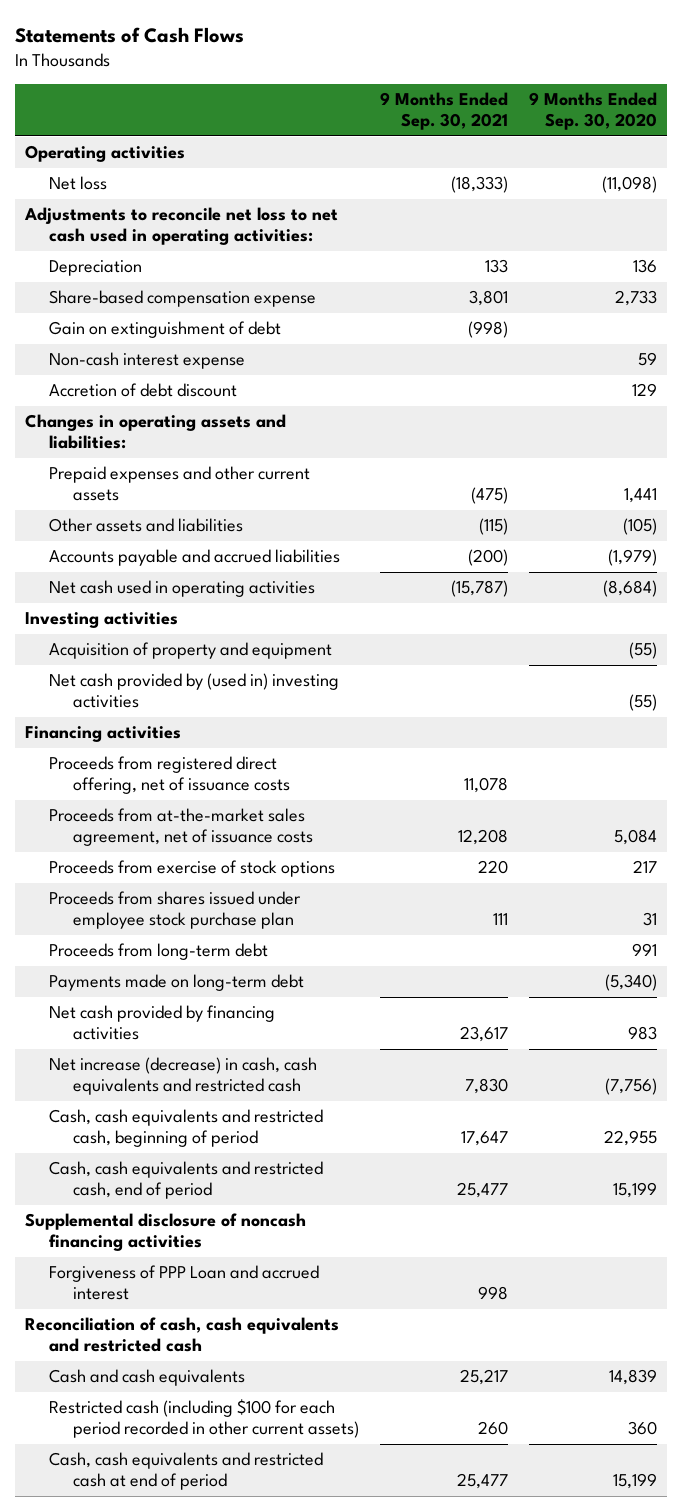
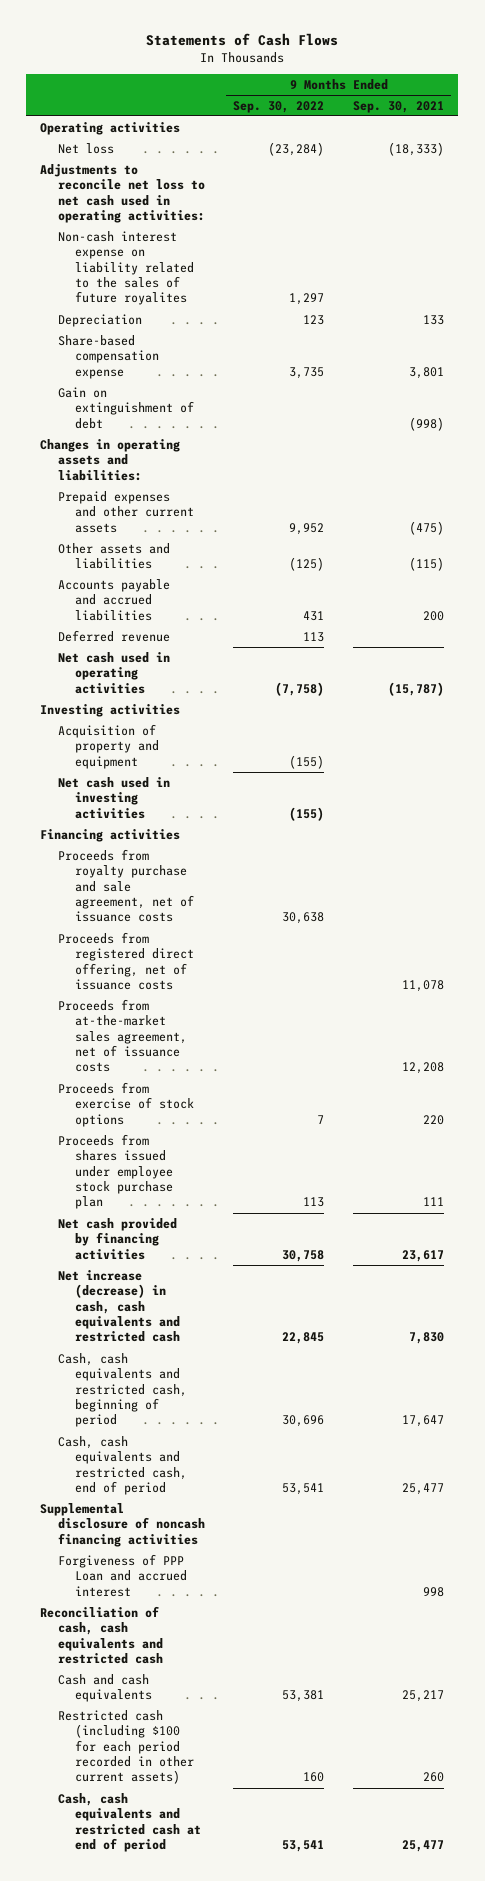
- | 9 Months Ended Sep. 30, 2021 | 9 Months Ended Sep. 30, 2020
+ | 9 Months Ended Sep. 30, 2022 | 9 Months Ended Sep. 30, 2021
+ Non-cash interest expense on liability related to the sales of future royalites | 1,297 |
- Non-cash interest expense | | 59
- Accretion of debt discount | | 129
- Accounts payable and accrued liabilities | (200) | (1,979)
+ Accounts payable and accrued liabilities | 431 | 200
+ Deferred revenue | 113 |
- Net cash provided by (used in) investing activities | | (55)
+ Net cash used in investing activities | (155) |
+ Proceeds from royalty purchase and sale agreement, net of issuance costs | 30,638 |
- Proceeds from long-term debt | | 991
- Payments made on long-term debt | | (5,340)

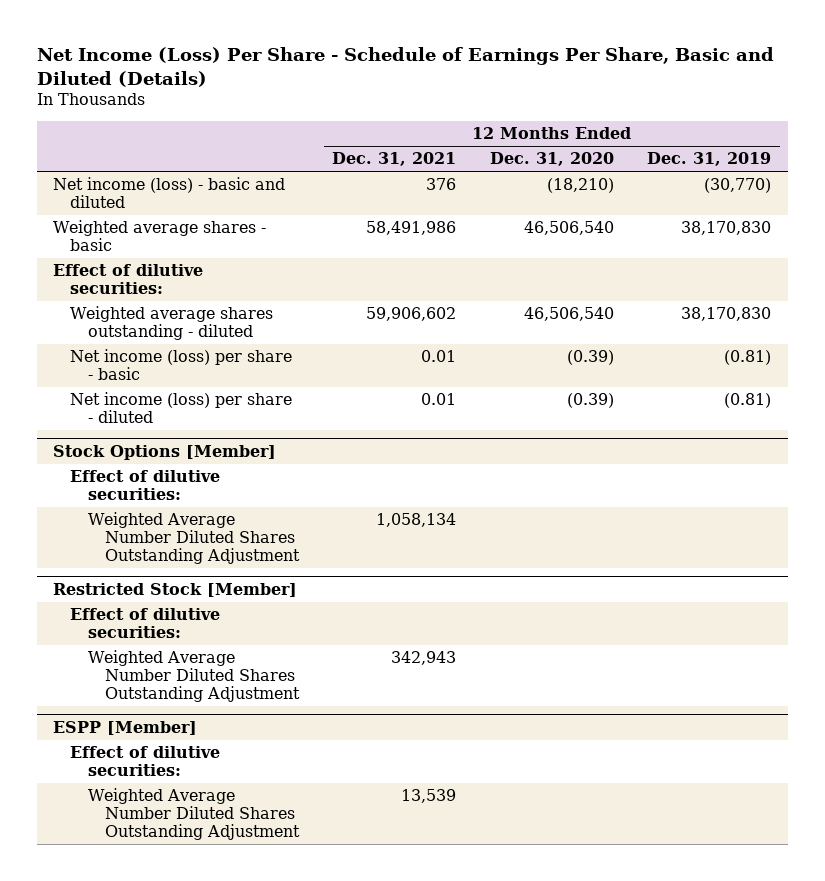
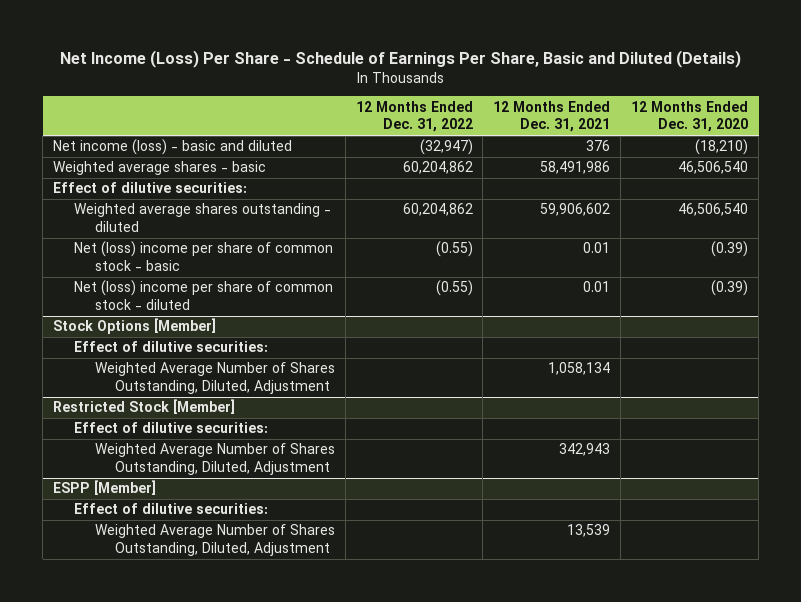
- | 12 Months Ended Dec. 31, 2021 | 12 Months Ended Dec. 31, 2020 | 12 Months Ended Dec. 31, 2019
+ | 12 Months Ended Dec. 31, 2022 | 12 Months Ended Dec. 31, 2021 | 12 Months Ended Dec. 31, 2020
- Net income (loss) per share - basic | 0.01 | (0.39) | (0.81)
- Net income (loss) per share - diluted | 0.01 | (0.39) | (0.81)
+ Net (loss) income per share of common stock - basic | (0.55) | 0.01 | (0.39)
+ Net (loss) income per share of common stock - diluted | (0.55) | 0.01 | (0.39)
@ Stock Options [Member]
- Weighted Average Number Diluted Shares Outstanding Adjustment | 1,058,134 | |
+ Weighted Average Number of Shares Outstanding, Diluted, Adjustment | | 1,058,134 |
@ Restricted Stock [Member]
- Weighted Average Number Diluted Shares Outstanding Adjustment | 342,943 | |
+ Weighted Average Number of Shares Outstanding, Diluted, Adjustment | | 342,943 |
@ ESPP [Member]
- Weighted Average Number Diluted Shares Outstanding Adjustment | 13,539 | |
+ Weighted Average Number of Shares Outstanding, Diluted, Adjustment | | 13,539 |

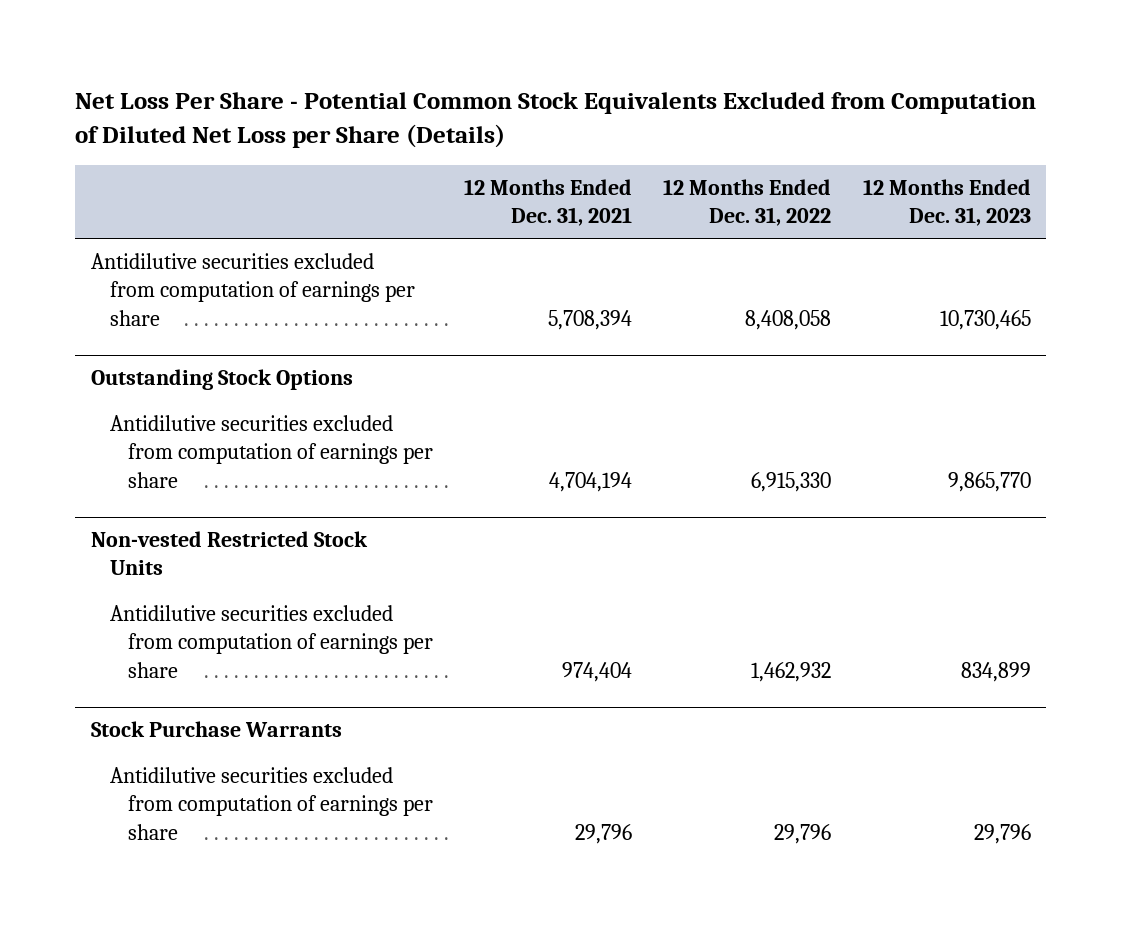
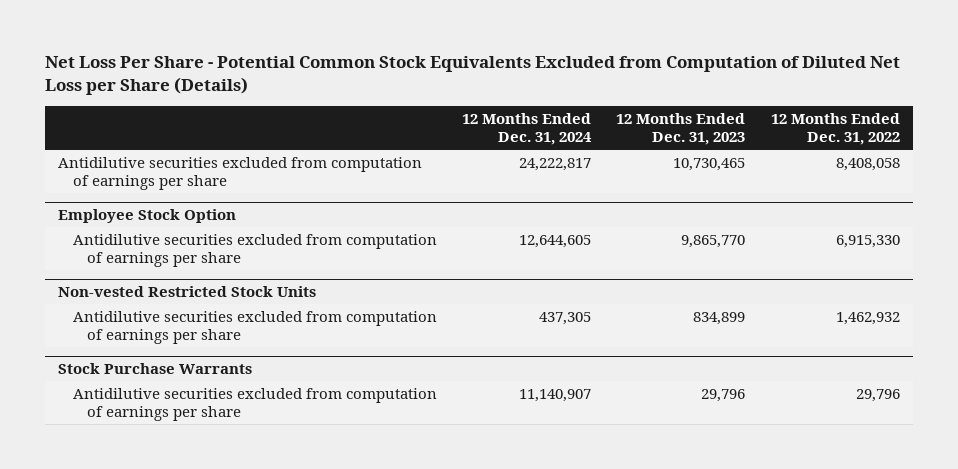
- | 12 Months Ended Dec. 31, 2021 | 12 Months Ended Dec. 31, 2022 | 12 Months Ended Dec. 31, 2023
+ | 12 Months Ended Dec. 31, 2024 | 12 Months Ended Dec. 31, 2023 | 12 Months Ended Dec. 31, 2022
- Outstanding Stock Options
+ Employee Stock Option

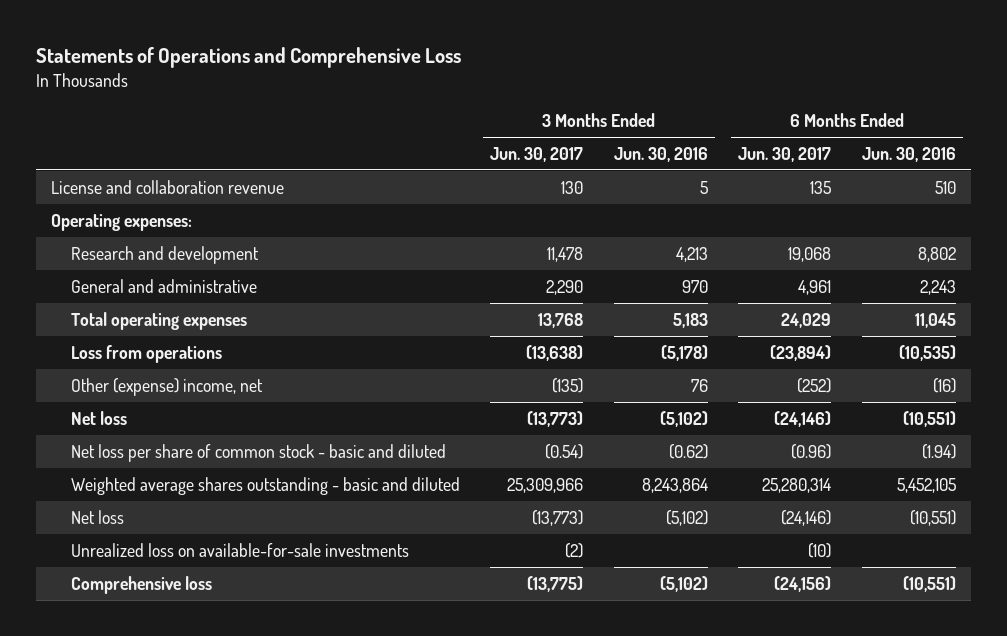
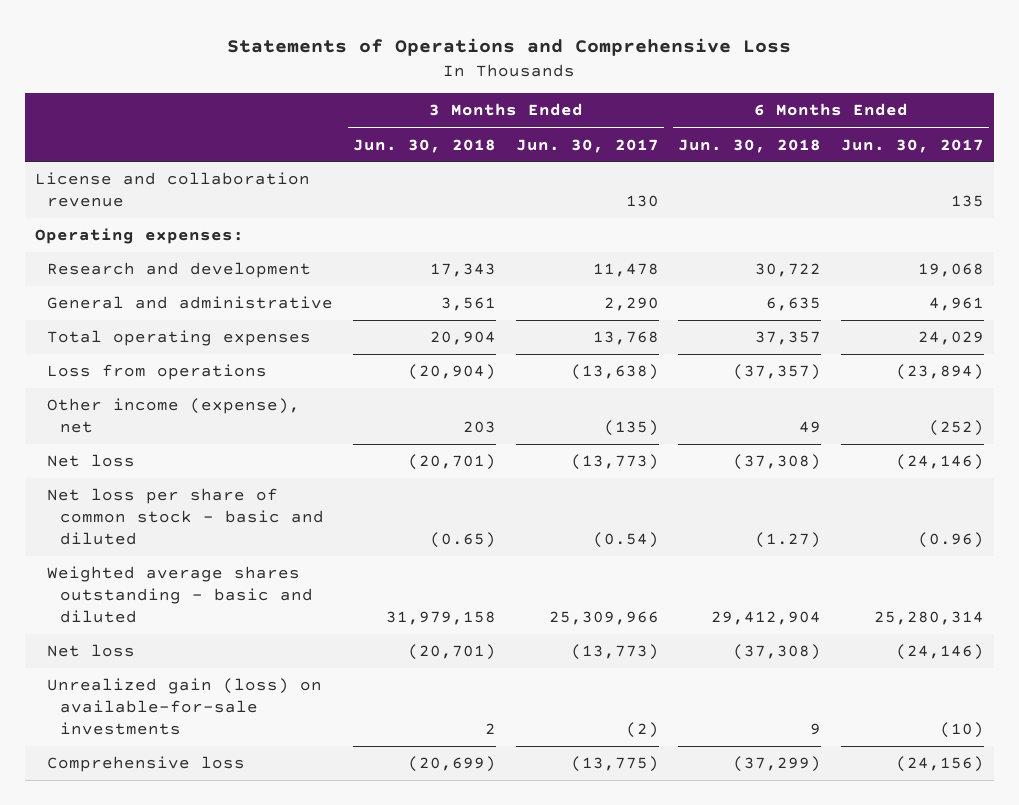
- | 3 Months Ended Jun. 30, 2017 | 3 Months Ended Jun. 30, 2016 | 6 Months Ended Jun. 30, 2017 | 6 Months Ended Jun. 30, 2016
+ | 3 Months Ended Jun. 30, 2018 | 3 Months Ended Jun. 30, 2017 | 6 Months Ended Jun. 30, 2018 | 6 Months Ended Jun. 30, 2017
- Other (expense) income, net | (135) | 76 | (252) | (16)
+ Other income (expense), net | 203 | (135) | 49 | (252)
- Unrealized loss on available-for-sale investments | (2) | | (10) |
+ Unrealized gain (loss) on available-for-sale investments | 2 | (2) | 9 | (10)

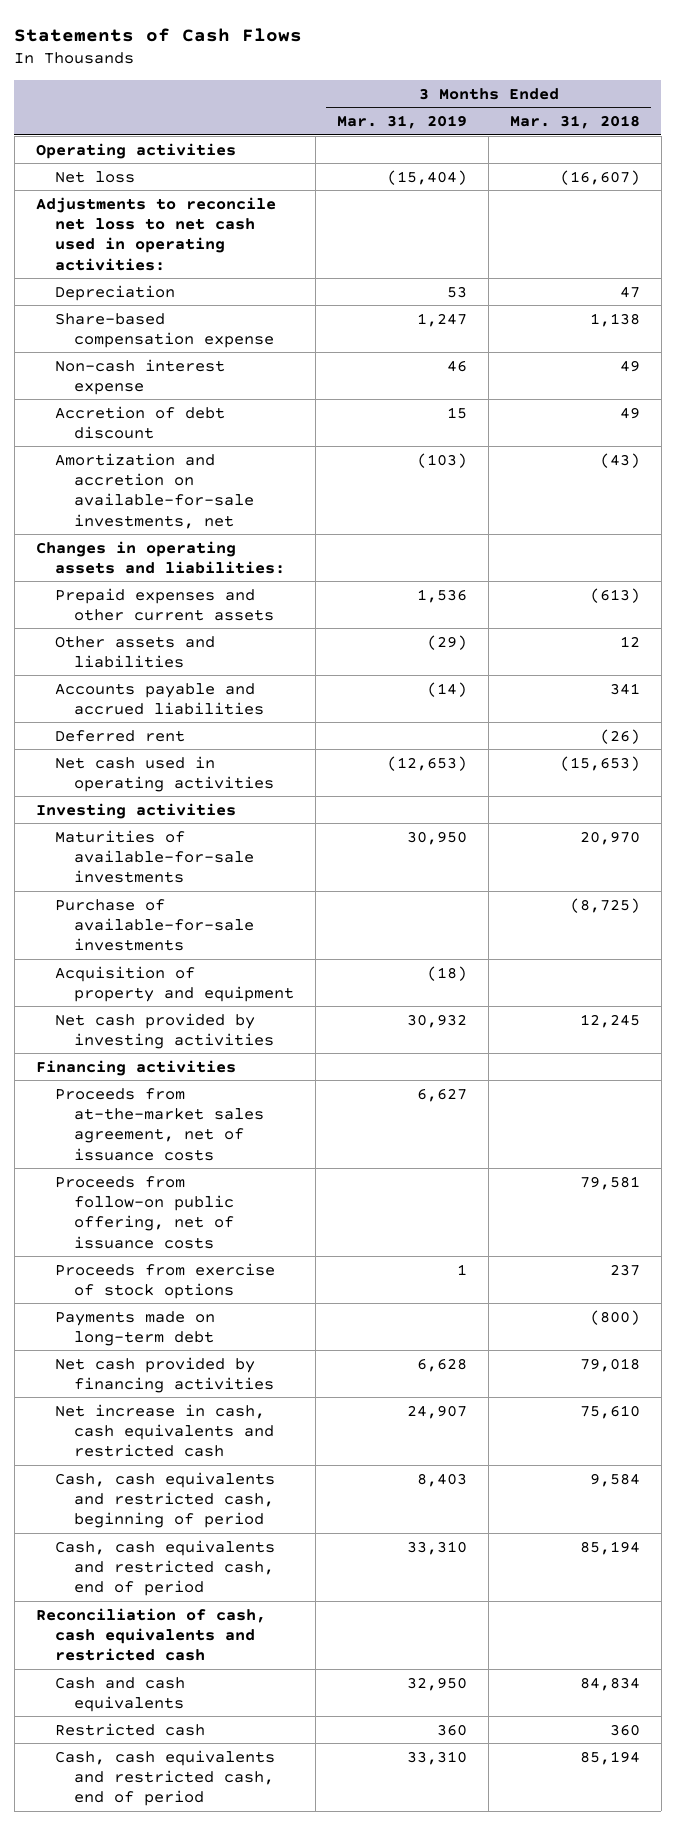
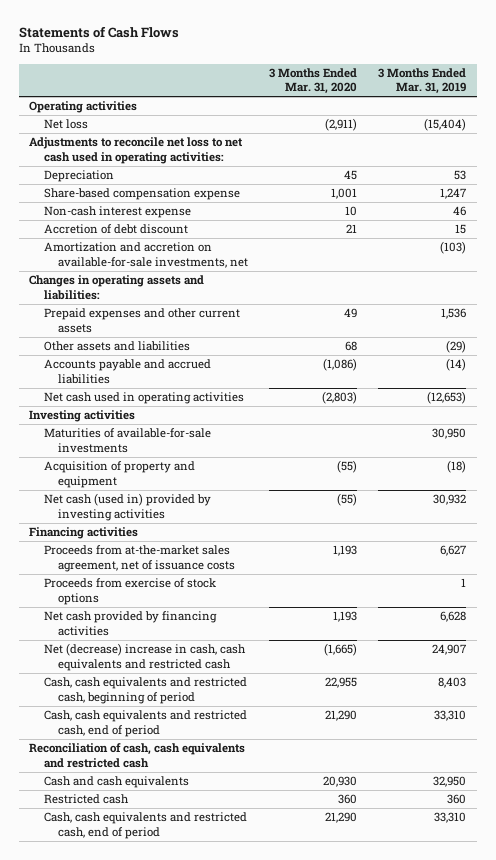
- | 3 Months Ended Mar. 31, 2019 | 3 Months Ended Mar. 31, 2018
+ | 3 Months Ended Mar. 31, 2020 | 3 Months Ended Mar. 31, 2019
- Deferred rent | | (26)
- Purchase of available-for-sale investments | | (8,725)
- Net cash provided by investing activities | 30,932 | 12,245
+ Net cash (used in) provided by investing activities | (55) | 30,932
- Proceeds from follow-on public offering, net of issuance costs | | 79,581
- Payments made on long-term debt | | (800)
- Net increase in cash, cash equivalents and restricted cash | 24,907 | 75,610
+ Net (decrease) increase in cash, cash equivalents and restricted cash | (1,665) | 24,907

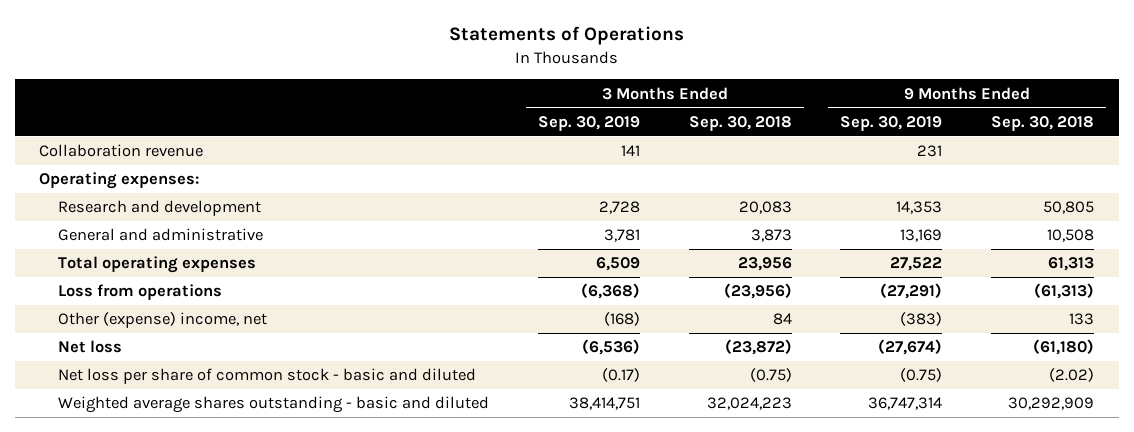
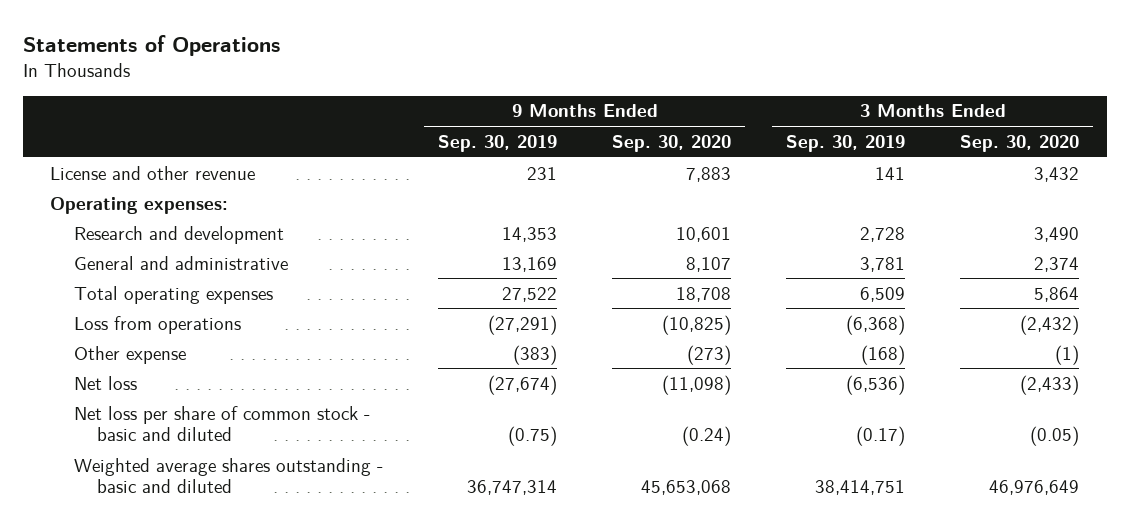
- | 3 Months Ended Sep. 30, 2019 | 3 Months Ended Sep. 30, 2018 | 9 Months Ended Sep. 30, 2019 | 9 Months Ended Sep. 30, 2018
+ | 9 Months Ended Sep. 30, 2019 | 9 Months Ended Sep. 30, 2020 | 3 Months Ended Sep. 30, 2019 | 3 Months Ended Sep. 30, 2020
- Collaboration revenue | 141 | | 231 |
+ License and other revenue | 231 | 7,883 | 141 | 3,432
- Other (expense) income, net | (168) | 84 | (383) | 133
+ Other expense | (383) | (273) | (168) | (1)

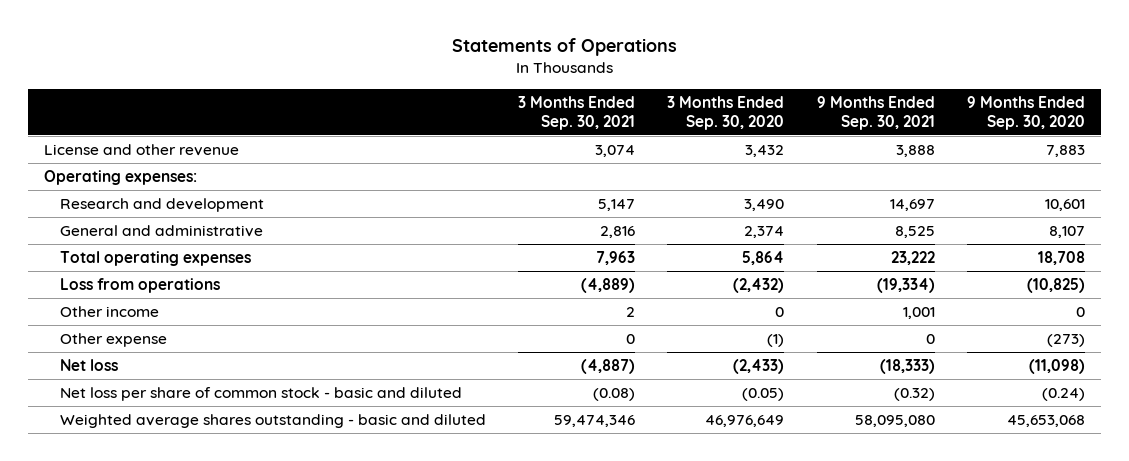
- | 9 Months Ended Sep. 30, 2019 | 9 Months Ended Sep. 30, 2020 | 3 Months Ended Sep. 30, 2019 | 3 Months Ended Sep. 30, 2020
+ | 3 Months Ended Sep. 30, 2021 | 3 Months Ended Sep. 30, 2020 | 9 Months Ended Sep. 30, 2021 | 9 Months Ended Sep. 30, 2020
+ Other income | 2 | 0 | 1,001 | 0

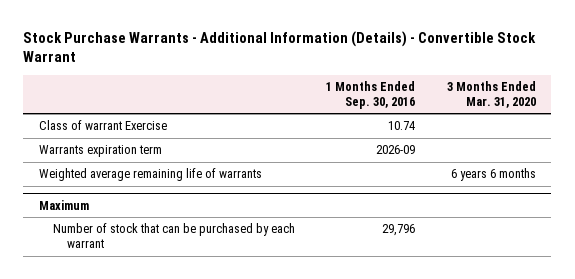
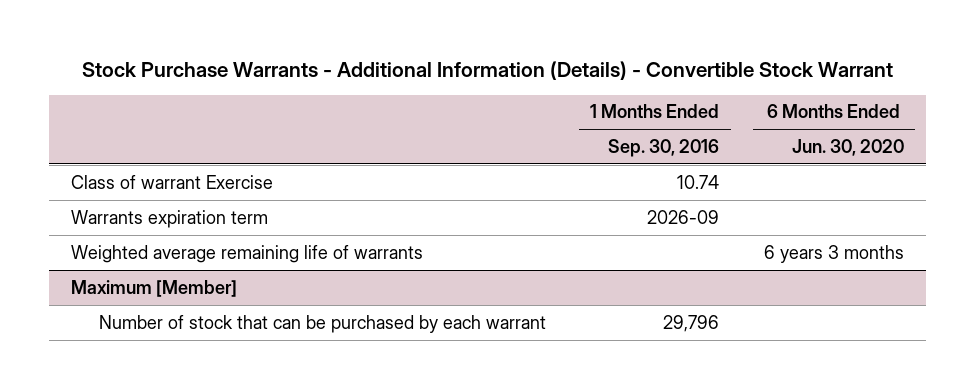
- | 1 Months Ended Sep. 30, 2016 | 3 Months Ended Mar. 31, 2020
+ | 1 Months Ended Sep. 30, 2016 | 6 Months Ended Jun. 30, 2020
- Maximum
+ Maximum [Member]

